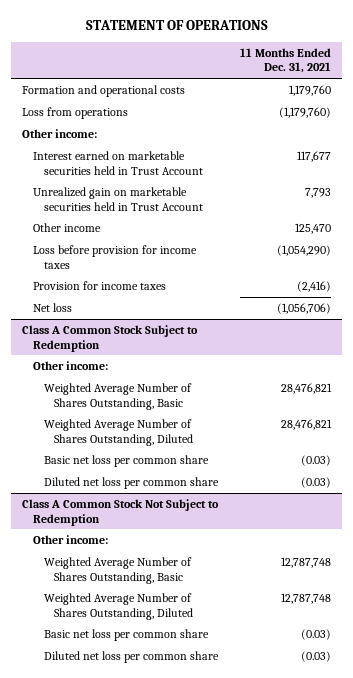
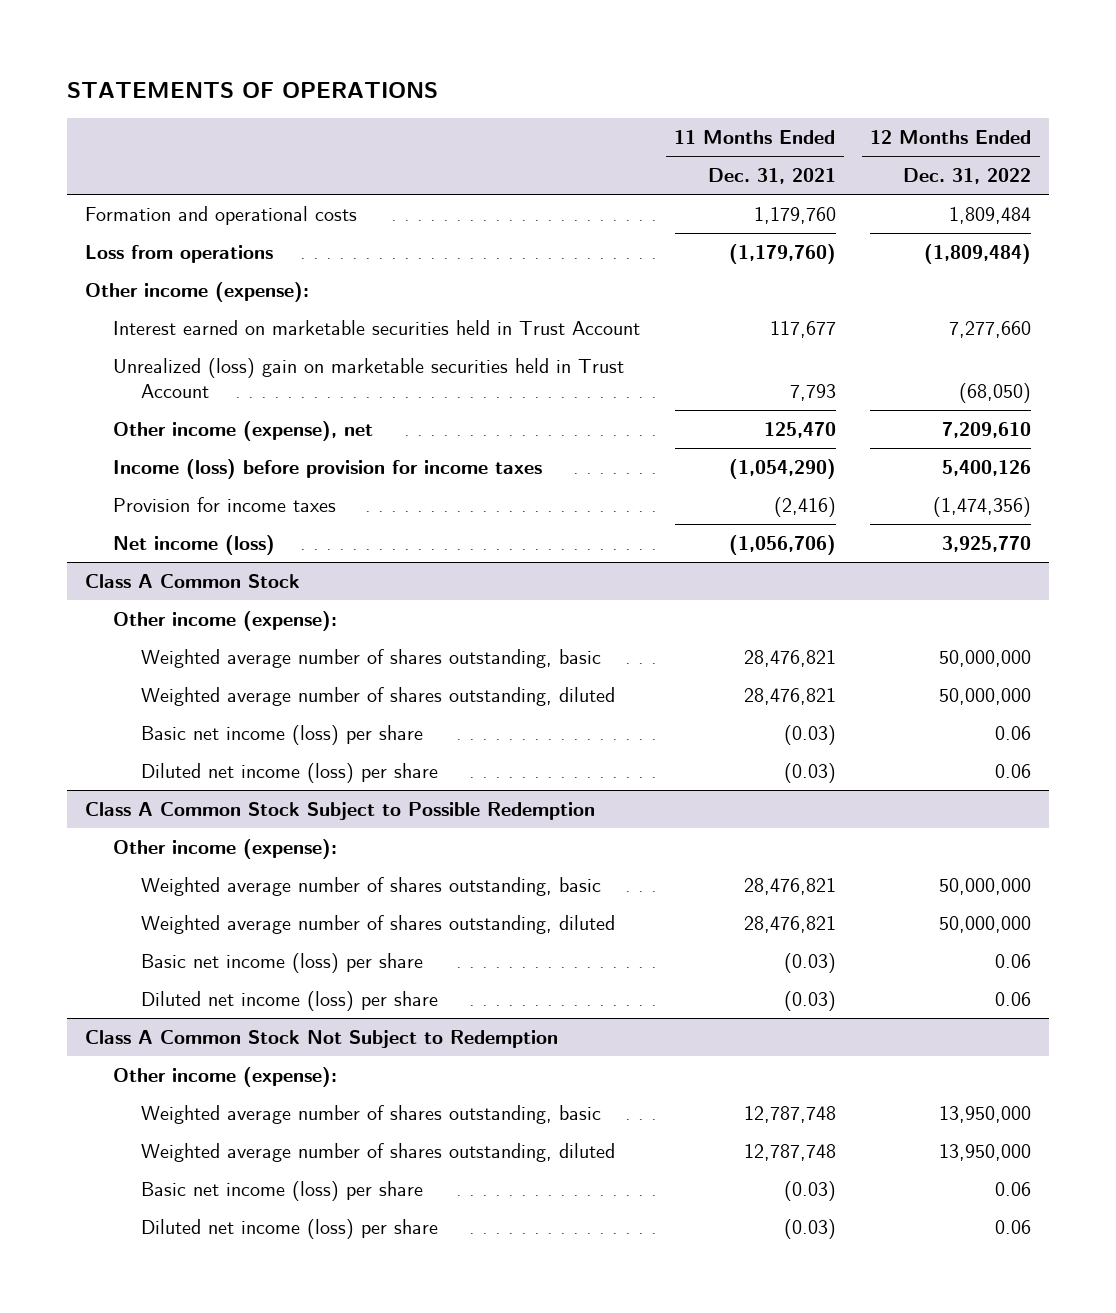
- STATEMENT OF OPERATIONS
+ STATEMENTS OF OPERATIONS
- | 11 Months Ended Dec. 31, 2021
+ | 11 Months Ended Dec. 31, 2021 | 12 Months Ended Dec. 31, 2022
- Other income:
+ Other income (expense):
- Unrealized gain on marketable securities held in Trust Account | 7,793
- Other income | 125,470
- Loss before provision for income taxes | (1,054,290)
+ Unrealized (loss) gain on marketable securities held in Trust Account | 7,793 | (68,050)
+ Other income (expense), net | 125,470 | 7,209,610
+ Income (loss) before provision for income taxes | (1,054,290) | 5,400,126
- Net loss | (1,056,706)
- Class A Common Stock Subject to Redemption
- Other income:
- Weighted Average Number of Shares Outstanding, Basic | 28,476,821
- Weighted Average Number of Shares Outstanding, Diluted | 28,476,821
- Basic net loss per common share | (0.03)
- Diluted net loss per common share | (0.03)
+ Net income (loss) | (1,056,706) | 3,925,770
+ Class A Common Stock
+ Other income (expense):
+ Weighted average number of shares outstanding, basic | 28,476,821 | 50,000,000
+ Weighted average number of shares outstanding, diluted | 28,476,821 | 50,000,000
+ Basic net income (loss) per share | (0.03) | 0.06
+ Diluted net income (loss) per share | (0.03) | 0.06
+ Class A Common Stock Subject to Possible Redemption
+ Other income (expense):
+ Weighted average number of shares outstanding, basic | 28,476,821 | 50,000,000
+ Weighted average number of shares outstanding, diluted | 28,476,821 | 50,000,000
+ Basic net income (loss) per share | (0.03) | 0.06
+ Diluted net income (loss) per share | (0.03) | 0.06
@ Class A Common Stock Not Subject to Redemption
- Other income:
- Weighted Average Number of Shares Outstanding, Basic | 12,787,748
- Weighted Average Number of Shares Outstanding, Diluted | 12,787,748
- Basic net loss per common share | (0.03)
- Diluted net loss per common share | (0.03)
+ Other income (expense):
+ Weighted average number of shares outstanding, basic | 12,787,748 | 13,950,000
+ Weighted average number of shares outstanding, diluted | 12,787,748 | 13,950,000
+ Basic net income (loss) per share | (0.03) | 0.06
+ Diluted net income (loss) per share | (0.03) | 0.06

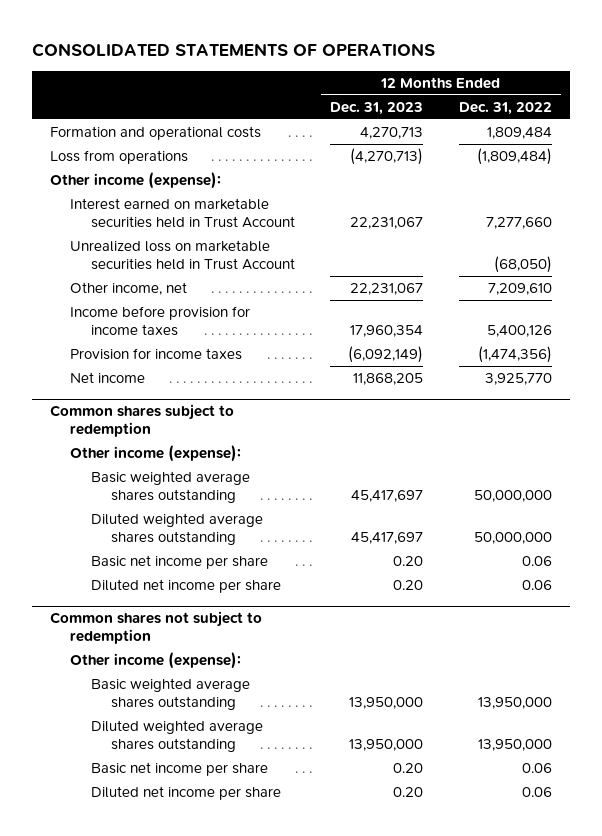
- STATEMENTS OF OPERATIONS
+ CONSOLIDATED STATEMENTS OF OPERATIONS
- | 11 Months Ended Dec. 31, 2021 | 12 Months Ended Dec. 31, 2022
+ | 12 Months Ended Dec. 31, 2023 | 12 Months Ended Dec. 31, 2022
- Unrealized (loss) gain on marketable securities held in Trust Account | 7,793 | (68,050)
- Other income (expense), net | 125,470 | 7,209,610
- Income (loss) before provision for income taxes | (1,054,290) | 5,400,126
+ Unrealized loss on marketable securities held in Trust Account | | (68,050)
+ Other income, net | 22,231,067 | 7,209,610
+ Income before provision for income taxes | 17,960,354 | 5,400,126
- Net income (loss) | (1,056,706) | 3,925,770
- Class A Common Stock
- Other income (expense):
- Weighted average number of shares outstanding, basic | 28,476,821 | 50,000,000
- Weighted average number of shares outstanding, diluted | 28,476,821 | 50,000,000
- Basic net income (loss) per share | (0.03) | 0.06
- Diluted net income (loss) per share | (0.03) | 0.06
- Class A Common Stock Subject to Possible Redemption
+ Net income | 11,868,205 | 3,925,770
+ Common shares subject to redemption
- Weighted average number of shares outstanding, basic | 28,476,821 | 50,000,000
- Weighted average number of shares outstanding, diluted | 28,476,821 | 50,000,000
- Basic net income (loss) per share | (0.03) | 0.06
- Diluted net income (loss) per share | (0.03) | 0.06
- Class A Common Stock Not Subject to Redemption
+ Basic weighted average shares outstanding | 45,417,697 | 50,000,000
+ Diluted weighted average shares outstanding | 45,417,697 | 50,000,000
+ Basic net income per share | 0.20 | 0.06
+ Diluted net income per share | 0.20 | 0.06
+ Common shares not subject to redemption
- Weighted average number of shares outstanding, basic | 12,787,748 | 13,950,000
- Weighted average number of shares outstanding, diluted | 12,787,748 | 13,950,000
- Basic net income (loss) per share | (0.03) | 0.06
- Diluted net income (loss) per share | (0.03) | 0.06
+ Basic weighted average shares outstanding | 13,950,000 | 13,950,000
+ Diluted weighted average shares outstanding | 13,950,000 | 13,950,000
+ Basic net income per share | 0.20 | 0.06
+ Diluted net income per share | 0.20 | 0.06

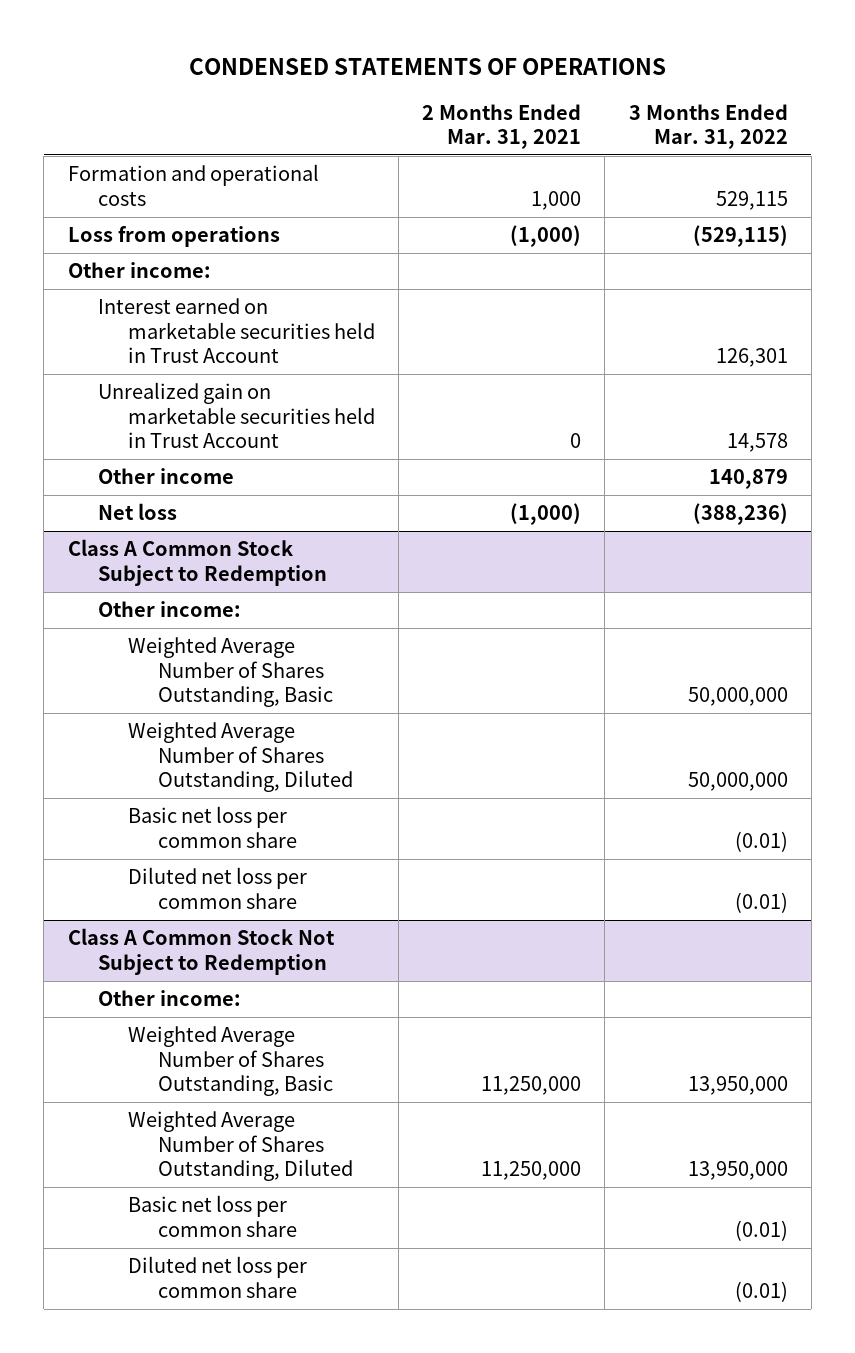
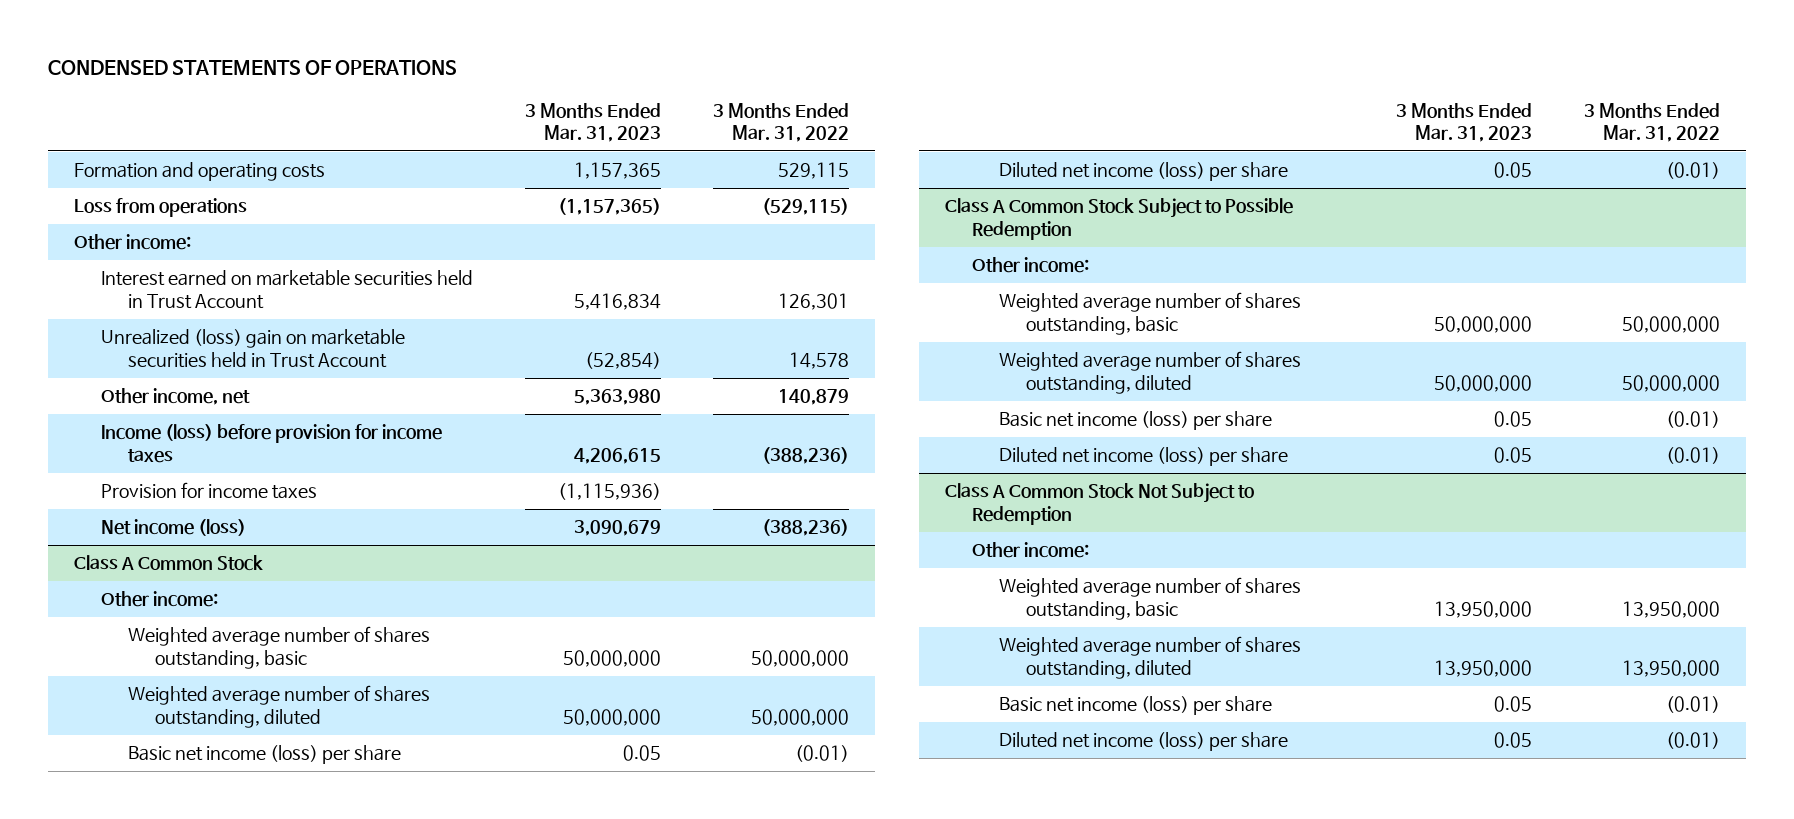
- | 2 Months Ended Mar. 31, 2021 | 3 Months Ended Mar. 31, 2022
+ | 3 Months Ended Mar. 31, 2023 | 3 Months Ended Mar. 31, 2022
- Formation and operational costs | 1,000 | 529,115
+ Formation and operating costs | 1,157,365 | 529,115
- Unrealized gain on marketable securities held in Trust Account | 0 | 14,578
- Other income | | 140,879
- Net loss | (1,000) | (388,236)
- Class A Common Stock Subject to Redemption
+ Unrealized (loss) gain on marketable securities held in Trust Account | (52,854) | 14,578
+ Other income, net | 5,363,980 | 140,879
+ Income (loss) before provision for income taxes | 4,206,615 | (388,236)
+ Provision for income taxes | (1,115,936) |
+ Net income (loss) | 3,090,679 | (388,236)
+ Class A Common Stock
- Weighted Average Number of Shares Outstanding, Basic | | 50,000,000
- Weighted Average Number of Shares Outstanding, Diluted | | 50,000,000
- Basic net loss per common share | | (0.01)
- Diluted net loss per common share | | (0.01)
+ Weighted average number of shares outstanding, basic | 50,000,000 | 50,000,000
+ Weighted average number of shares outstanding, diluted | 50,000,000 | 50,000,000
+ Basic net income (loss) per share | 0.05 | (0.01)
+ Diluted net income (loss) per share | 0.05 | (0.01)
+ Class A Common Stock Subject to Possible Redemption
+ Other income:
+ Weighted average number of shares outstanding, basic | 50,000,000 | 50,000,000
+ Weighted average number of shares outstanding, diluted | 50,000,000 | 50,000,000
+ Basic net income (loss) per share | 0.05 | (0.01)
+ Diluted net income (loss) per share | 0.05 | (0.01)
@ Class A Common Stock Not Subject to Redemption
- Weighted Average Number of Shares Outstanding, Basic | 11,250,000 | 13,950,000
- Weighted Average Number of Shares Outstanding, Diluted | 11,250,000 | 13,950,000
- Basic net loss per common share | | (0.01)
- Diluted net loss per common share | | (0.01)
+ Weighted average number of shares outstanding, basic | 13,950,000 | 13,950,000
+ Weighted average number of shares outstanding, diluted | 13,950,000 | 13,950,000
+ Basic net income (loss) per share | 0.05 | (0.01)
+ Diluted net income (loss) per share | 0.05 | (0.01)

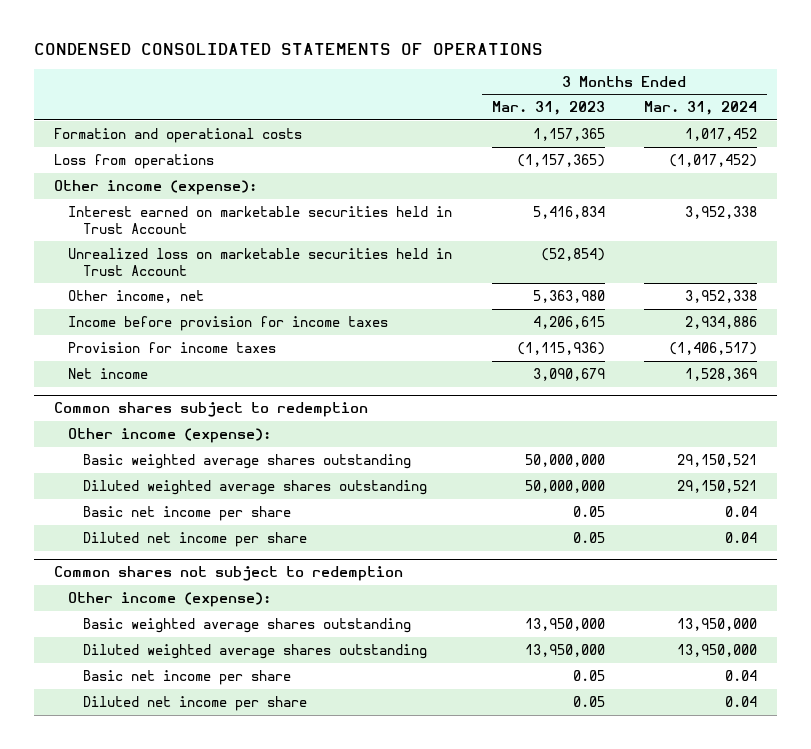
- CONDENSED STATEMENTS OF OPERATIONS
+ CONDENSED CONSOLIDATED STATEMENTS OF OPERATIONS
- | 3 Months Ended Mar. 31, 2023 | 3 Months Ended Mar. 31, 2022
+ | 3 Months Ended Mar. 31, 2023 | 3 Months Ended Mar. 31, 2024
- Formation and operating costs | 1,157,365 | 529,115
+ Formation and operational costs | 1,157,365 | 1,017,452
- Other income:
+ Other income (expense):
- Unrealized (loss) gain on marketable securities held in Trust Account | (52,854) | 14,578
+ Unrealized loss on marketable securities held in Trust Account | (52,854) |
- Income (loss) before provision for income taxes | 4,206,615 | (388,236)
+ Income before provision for income taxes | 4,206,615 | 2,934,886
- Net income (loss) | 3,090,679 | (388,236)
- Class A Common Stock
- Other income:
- Weighted average number of shares outstanding, basic | 50,000,000 | 50,000,000
- Weighted average number of shares outstanding, diluted | 50,000,000 | 50,000,000
- Basic net income (loss) per share | 0.05 | (0.01)
- Diluted net income (loss) per share | 0.05 | (0.01)
- Class A Common Stock Subject to Possible Redemption
- Other income:
- Weighted average number of shares outstanding, basic | 50,000,000 | 50,000,000
- Weighted average number of shares outstanding, diluted | 50,000,000 | 50,000,000
- Basic net income (loss) per share | 0.05 | (0.01)
- Diluted net income (loss) per share | 0.05 | (0.01)
- Class A Common Stock Not Subject to Redemption
- Other income:
- Weighted average number of shares outstanding, basic | 13,950,000 | 13,950,000
- Weighted average number of shares outstanding, diluted | 13,950,000 | 13,950,000
- Basic net income (loss) per share | 0.05 | (0.01)
- Diluted net income (loss) per share | 0.05 | (0.01)
+ Net income | 3,090,679 | 1,528,369
+ Common shares subject to redemption
+ Other income (expense):
+ Basic weighted average shares outstanding | 50,000,000 | 29,150,521
+ Diluted weighted average shares outstanding | 50,000,000 | 29,150,521
+ Basic net income per share | 0.05 | 0.04
+ Diluted net income per share | 0.05 | 0.04
+ Common shares not subject to redemption
+ Other income (expense):
+ Basic weighted average shares outstanding | 13,950,000 | 13,950,000
+ Diluted weighted average shares outstanding | 13,950,000 | 13,950,000
+ Basic net income per share | 0.05 | 0.04
+ Diluted net income per share | 0.05 | 0.04

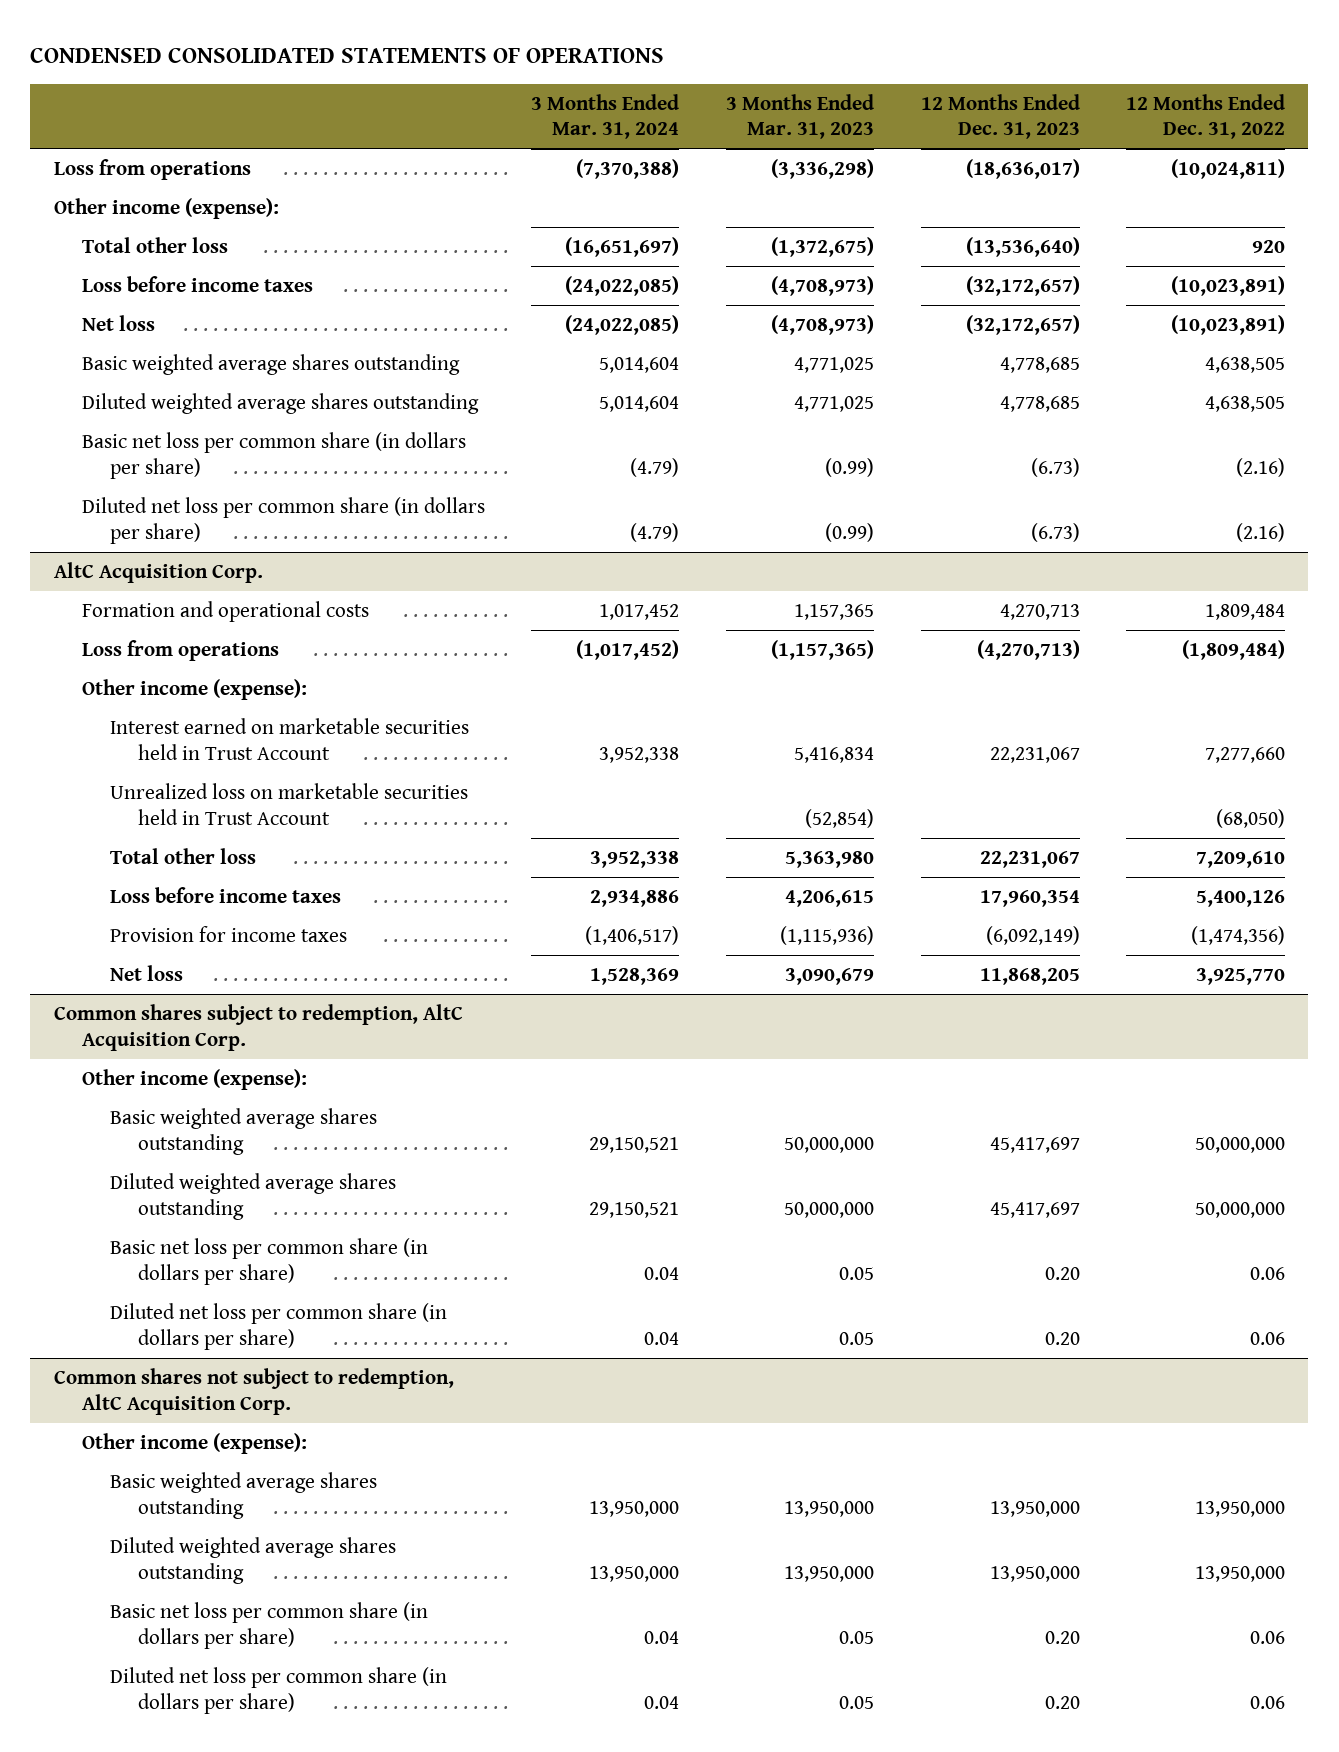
- | 3 Months Ended Mar. 31, 2023 | 3 Months Ended Mar. 31, 2024
+ | 3 Months Ended Mar. 31, 2024 | 3 Months Ended Mar. 31, 2023 | 12 Months Ended Dec. 31, 2023 | 12 Months Ended Dec. 31, 2022
+ Loss from operations | (7,370,388) | (3,336,298) | (18,636,017) | (10,024,811)
+ Other income (expense):
+ Total other loss | (16,651,697) | (1,372,675) | (13,536,640) | 920
+ Loss before income taxes | (24,022,085) | (4,708,973) | (32,172,657) | (10,023,891)
+ Net loss | (24,022,085) | (4,708,973) | (32,172,657) | (10,023,891)
+ Basic weighted average shares outstanding | 5,014,604 | 4,771,025 | 4,778,685 | 4,638,505
+ Diluted weighted average shares outstanding | 5,014,604 | 4,771,025 | 4,778,685 | 4,638,505
+ Basic net loss per common share (in dollars per share) | (4.79) | (0.99) | (6.73) | (2.16)
+ Diluted net loss per common share (in dollars per share) | (4.79) | (0.99) | (6.73) | (2.16)
+ AltC Acquisition Corp.
- Other income, net | 5,363,980 | 3,952,338
- Income before provision for income taxes | 4,206,615 | 2,934,886
+ Total other loss | 3,952,338 | 5,363,980 | 22,231,067 | 7,209,610
+ Loss before income taxes | 2,934,886 | 4,206,615 | 17,960,354 | 5,400,126
- Net income | 3,090,679 | 1,528,369
- Common shares subject to redemption
+ Net loss | 1,528,369 | 3,090,679 | 11,868,205 | 3,925,770
+ Common shares subject to redemption, AltC Acquisition Corp.
- Basic net income per share | 0.05 | 0.04
- Diluted net income per share | 0.05 | 0.04
- Common shares not subject to redemption
+ Basic net loss per common share (in dollars per share) | 0.04 | 0.05 | 0.20 | 0.06
+ Diluted net loss per common share (in dollars per share) | 0.04 | 0.05 | 0.20 | 0.06
+ Common shares not subject to redemption, AltC Acquisition Corp.
- Basic net income per share | 0.05 | 0.04
- Diluted net income per share | 0.05 | 0.04
+ Basic net loss per common share (in dollars per share) | 0.04 | 0.05 | 0.20 | 0.06
+ Diluted net loss per common share (in dollars per share) | 0.04 | 0.05 | 0.20 | 0.06

